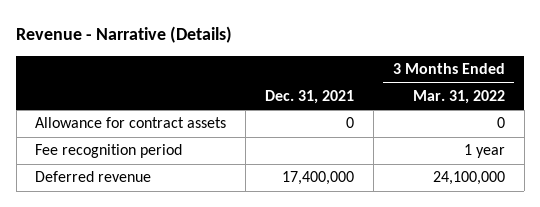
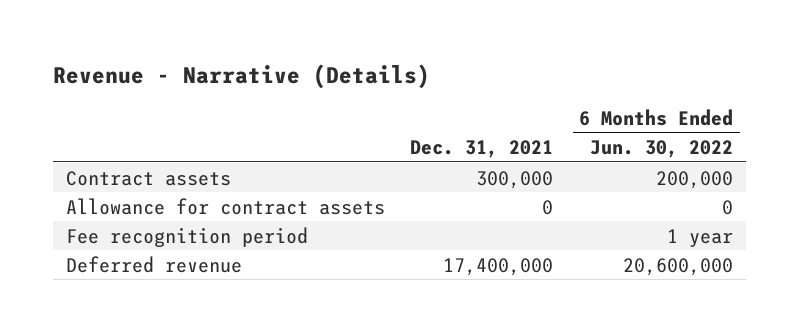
- | Dec. 31, 2021 | 3 Months Ended Mar. 31, 2022
+ | Dec. 31, 2021 | 6 Months Ended Jun. 30, 2022
+ Contract assets | 300,000 | 200,000

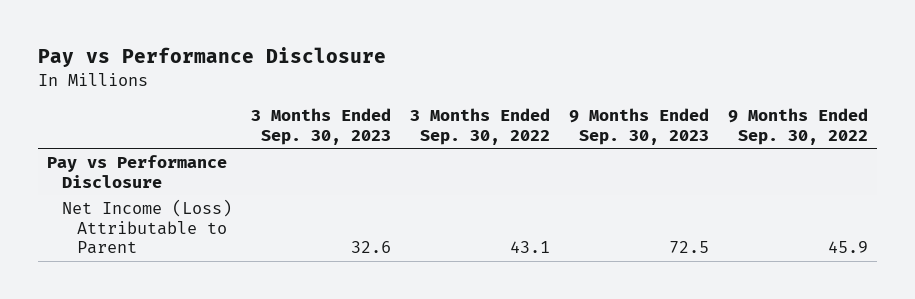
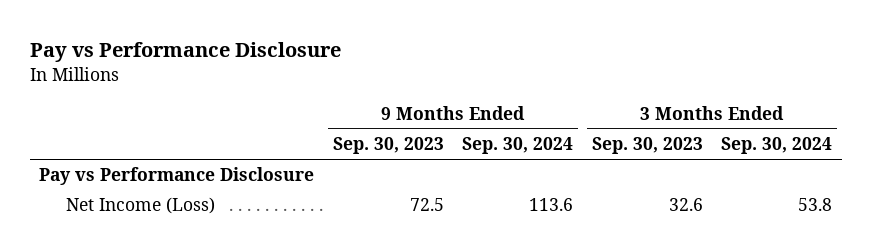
- | 3 Months Ended Sep. 30, 2023 | 3 Months Ended Sep. 30, 2022 | 9 Months Ended Sep. 30, 2023 | 9 Months Ended Sep. 30, 2022
+ | 9 Months Ended Sep. 30, 2023 | 9 Months Ended Sep. 30, 2024 | 3 Months Ended Sep. 30, 2023 | 3 Months Ended Sep. 30, 2024
- Net Income (Loss) Attributable to Parent | 32.6 | 43.1 | 72.5 | 45.9
+ Net Income (Loss) | 72.5 | 113.6 | 32.6 | 53.8

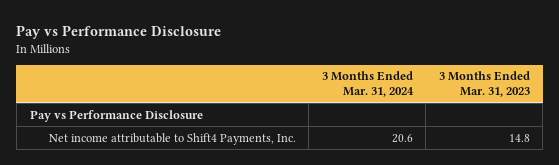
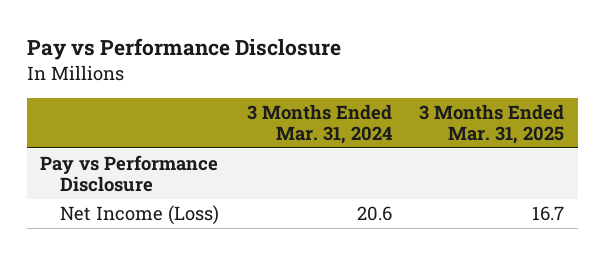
- | 3 Months Ended Mar. 31, 2024 | 3 Months Ended Mar. 31, 2023
+ | 3 Months Ended Mar. 31, 2024 | 3 Months Ended Mar. 31, 2025
- Net income attributable to Shift4 Payments, Inc. | 20.6 | 14.8
+ Net Income (Loss) | 20.6 | 16.7

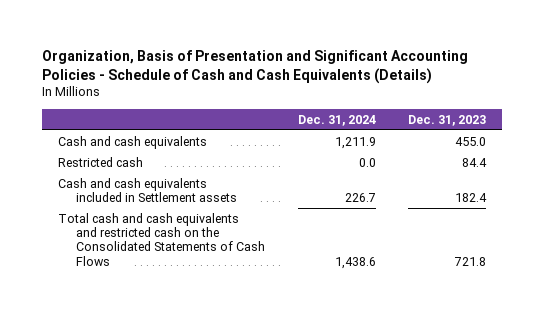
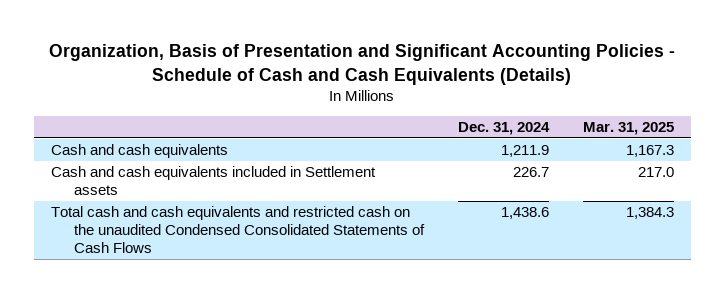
- | Dec. 31, 2024 | Dec. 31, 2023
+ | Dec. 31, 2024 | Mar. 31, 2025
- Restricted cash | 0.0 | 84.4
- Total cash and cash equivalents and restricted cash on the Consolidated Statements of Cash Flows | 1,438.6 | 721.8
+ Total cash and cash equivalents and restricted cash on the unaudited Condensed Consolidated Statements of Cash Flows | 1,438.6 | 1,384.3

